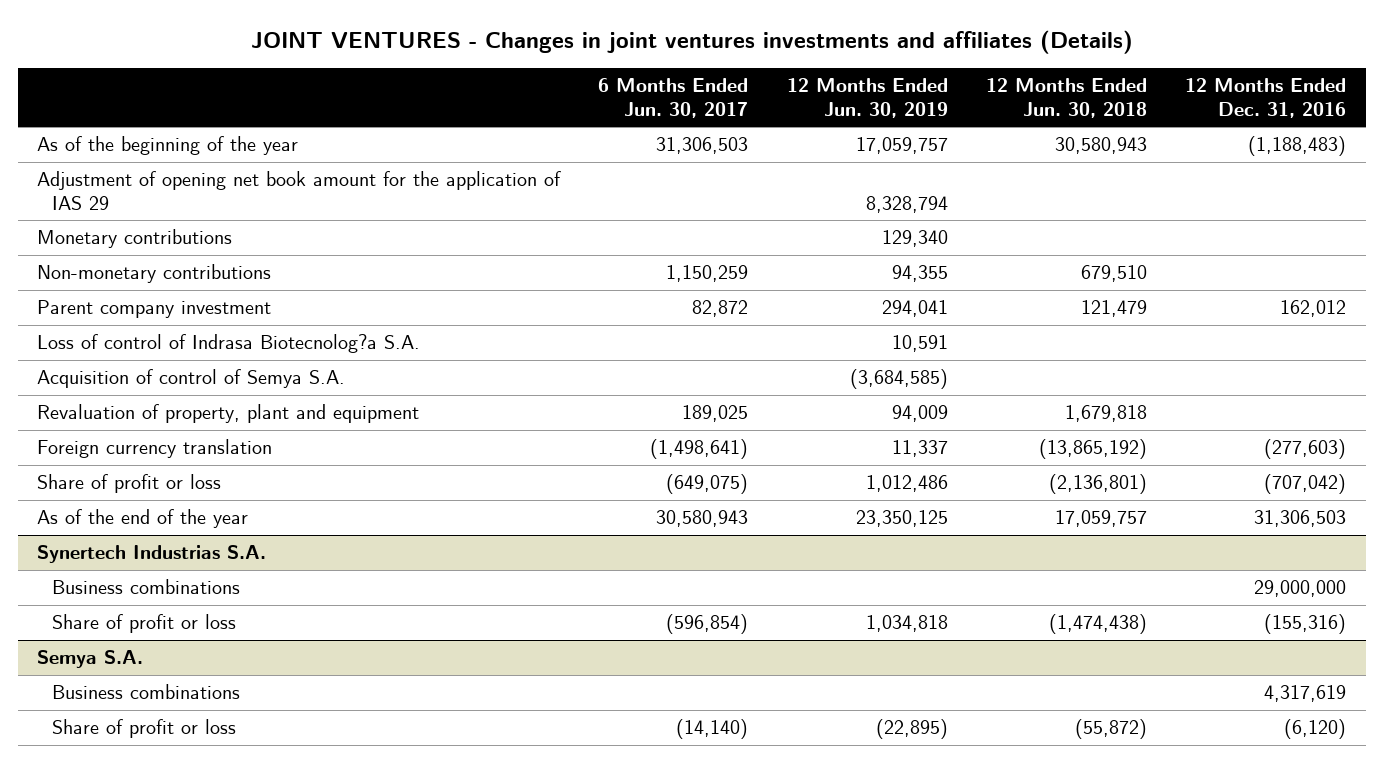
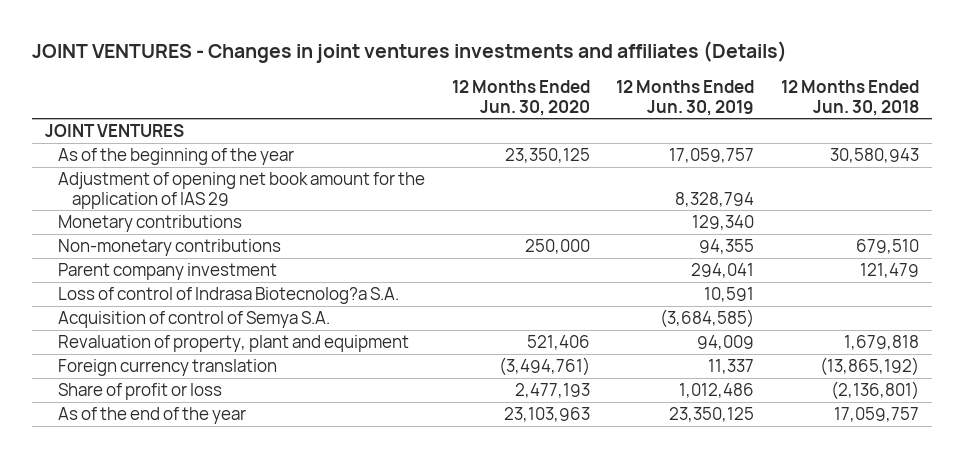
- | 6 Months Ended Jun. 30, 2017 | 12 Months Ended Jun. 30, 2019 | 12 Months Ended Jun. 30, 2018 | 12 Months Ended Dec. 31, 2016
+ | 12 Months Ended Jun. 30, 2020 | 12 Months Ended Jun. 30, 2019 | 12 Months Ended Jun. 30, 2018
+ JOINT VENTURES
- Synertech Industrias S.A.
- Business combinations | | | | 29,000,000
- Share of profit or loss | (596,854) | 1,034,818 | (1,474,438) | (155,316)
- Semya S.A.
- Business combinations | | | | 4,317,619
- Share of profit or loss | (14,140) | (22,895) | (55,872) | (6,120)

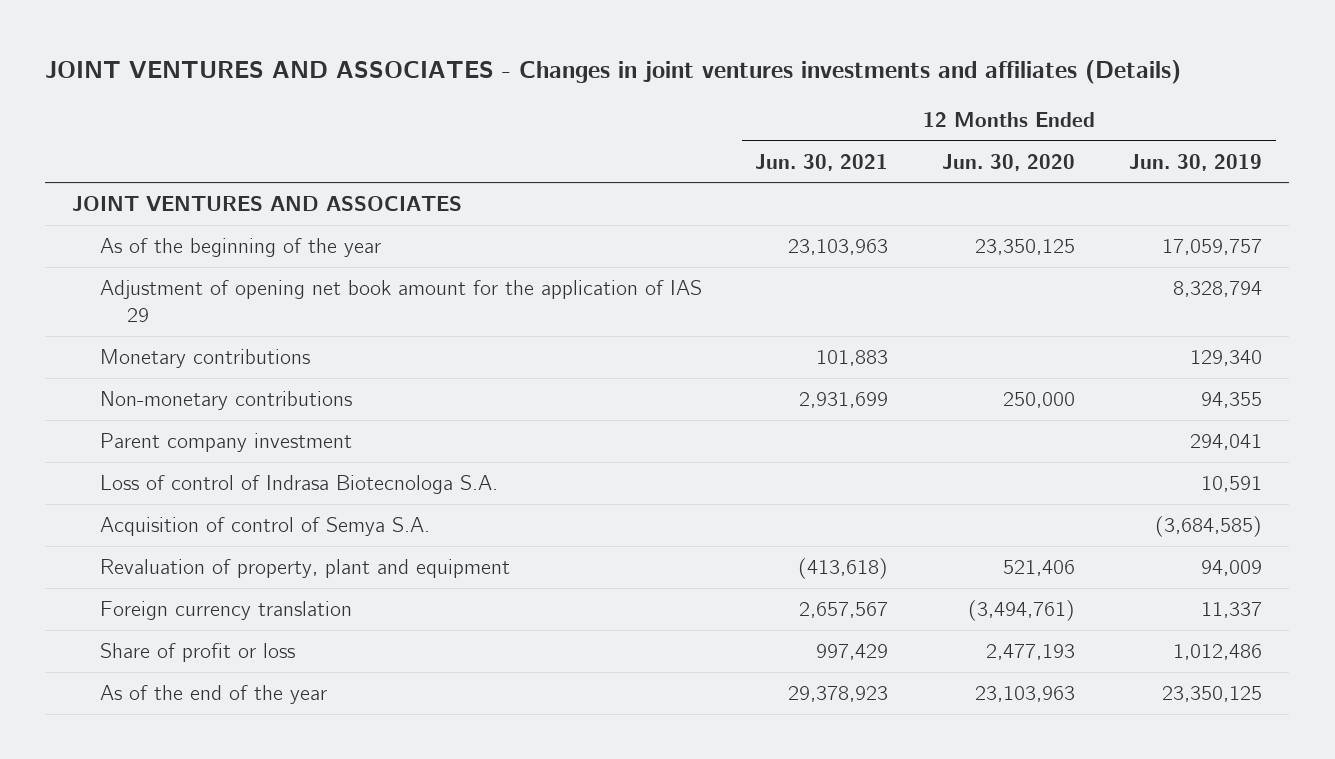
- JOINT VENTURES - Changes in joint ventures investments and affiliates (Details)
+ JOINT VENTURES AND ASSOCIATES - Changes in joint ventures investments and affiliates (Details)
- | 12 Months Ended Jun. 30, 2020 | 12 Months Ended Jun. 30, 2019 | 12 Months Ended Jun. 30, 2018
+ | 12 Months Ended Jun. 30, 2021 | 12 Months Ended Jun. 30, 2020 | 12 Months Ended Jun. 30, 2019
- JOINT VENTURES
+ JOINT VENTURES AND ASSOCIATES
- Loss of control of Indrasa Biotecnolog?a S.A. | | 10,591 |
+ Loss of control of Indrasa Biotecnologa S.A. | | | 10,591

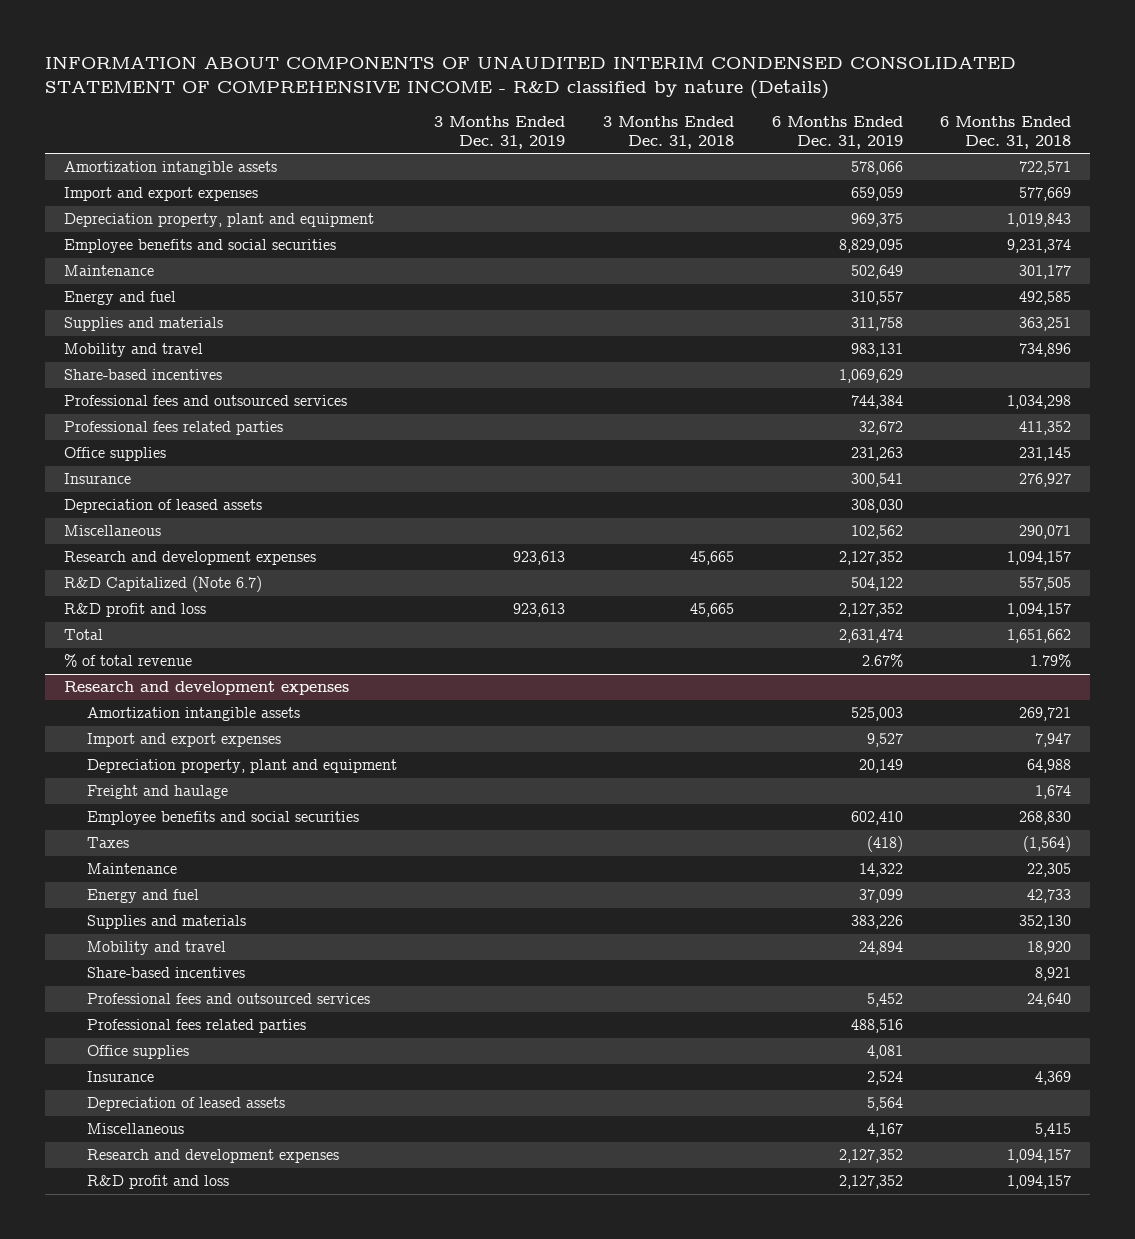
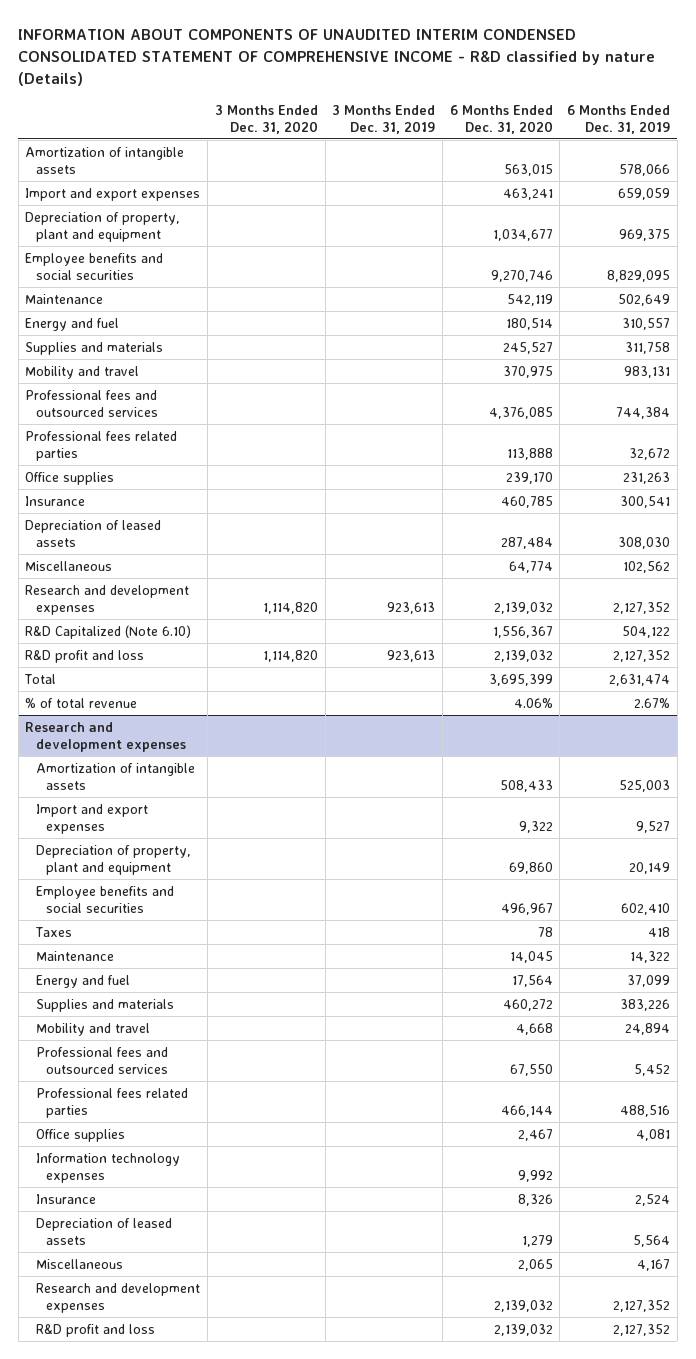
- | 3 Months Ended Dec. 31, 2019 | 3 Months Ended Dec. 31, 2018 | 6 Months Ended Dec. 31, 2019 | 6 Months Ended Dec. 31, 2018
+ | 3 Months Ended Dec. 31, 2020 | 3 Months Ended Dec. 31, 2019 | 6 Months Ended Dec. 31, 2020 | 6 Months Ended Dec. 31, 2019
- Amortization intangible assets | | | 578,066 | 722,571
+ Amortization of intangible assets | | | 563,015 | 578,066
- Depreciation property, plant and equipment | | | 969,375 | 1,019,843
+ Depreciation of property, plant and equipment | | | 1,034,677 | 969,375
- Share-based incentives | | | 1,069,629 |
- R&D Capitalized (Note 6.7) | | | 504,122 | 557,505
+ R&D Capitalized (Note 6.10) | | | 1,556,367 | 504,122
@ Research and development expenses
- Amortization intangible assets | | | 525,003 | 269,721
+ Amortization of intangible assets | | | 508,433 | 525,003
- Depreciation property, plant and equipment | | | 20,149 | 64,988
- Freight and haulage | | | | 1,674
+ Depreciation of property, plant and equipment | | | 69,860 | 20,149
- Taxes | | | (418) | (1,564)
+ Taxes | | | 78 | 418
- Share-based incentives | | | | 8,921
+ Information technology expenses | | | 9,992 |

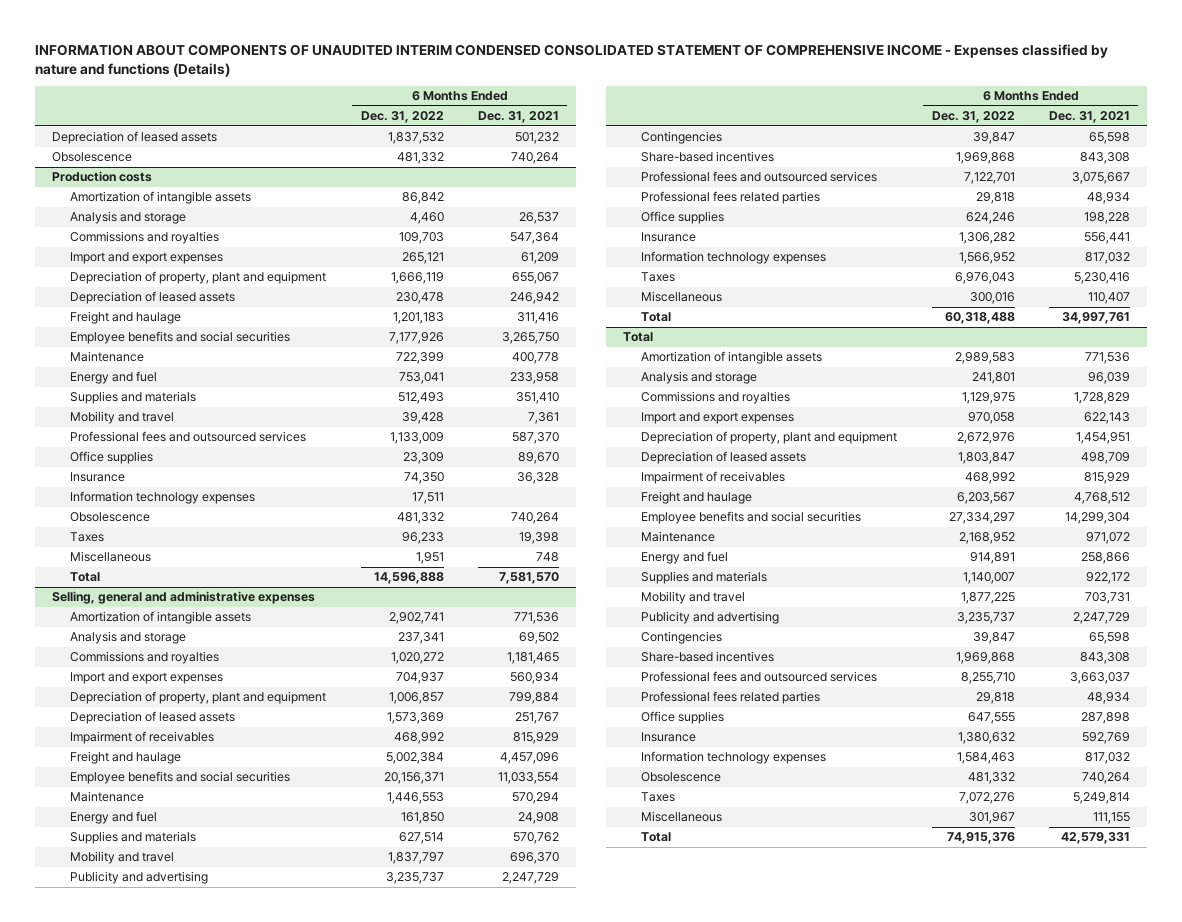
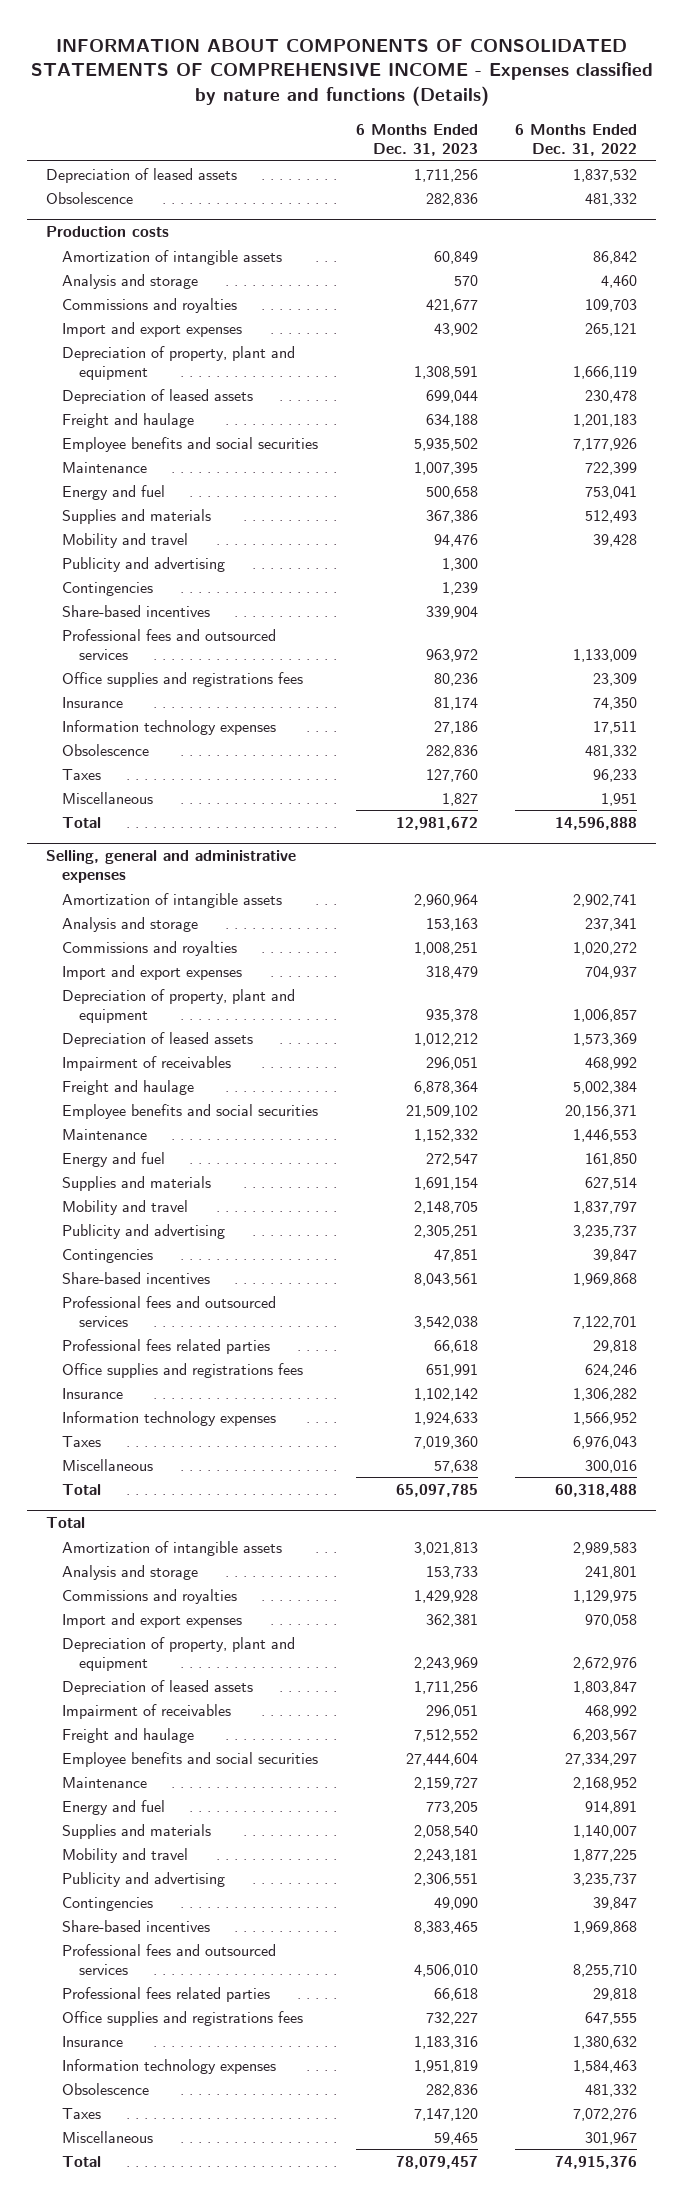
- INFORMATION ABOUT COMPONENTS OF UNAUDITED INTERIM CONDENSED CONSOLIDATED STATEMENT OF COMPREHENSIVE INCOME - Expenses classified by nature and functions (Details)
+ INFORMATION ABOUT COMPONENTS OF CONSOLIDATED STATEMENTS OF COMPREHENSIVE INCOME - Expenses classified by nature and functions (Details)
- | 6 Months Ended Dec. 31, 2022 | 6 Months Ended Dec. 31, 2021
+ | 6 Months Ended Dec. 31, 2023 | 6 Months Ended Dec. 31, 2022
@ Production costs
+ Publicity and advertising | 1,300 |
+ Contingencies | 1,239 |
+ Share-based incentives | 339,904 |
- Office supplies | 23,309 | 89,670
+ Office supplies and registrations fees | 80,236 | 23,309
@ Selling, general and administrative expenses
- Office supplies | 624,246 | 198,228
+ Office supplies and registrations fees | 651,991 | 624,246
@ Total
- Office supplies | 647,555 | 287,898
+ Office supplies and registrations fees | 732,227 | 647,555

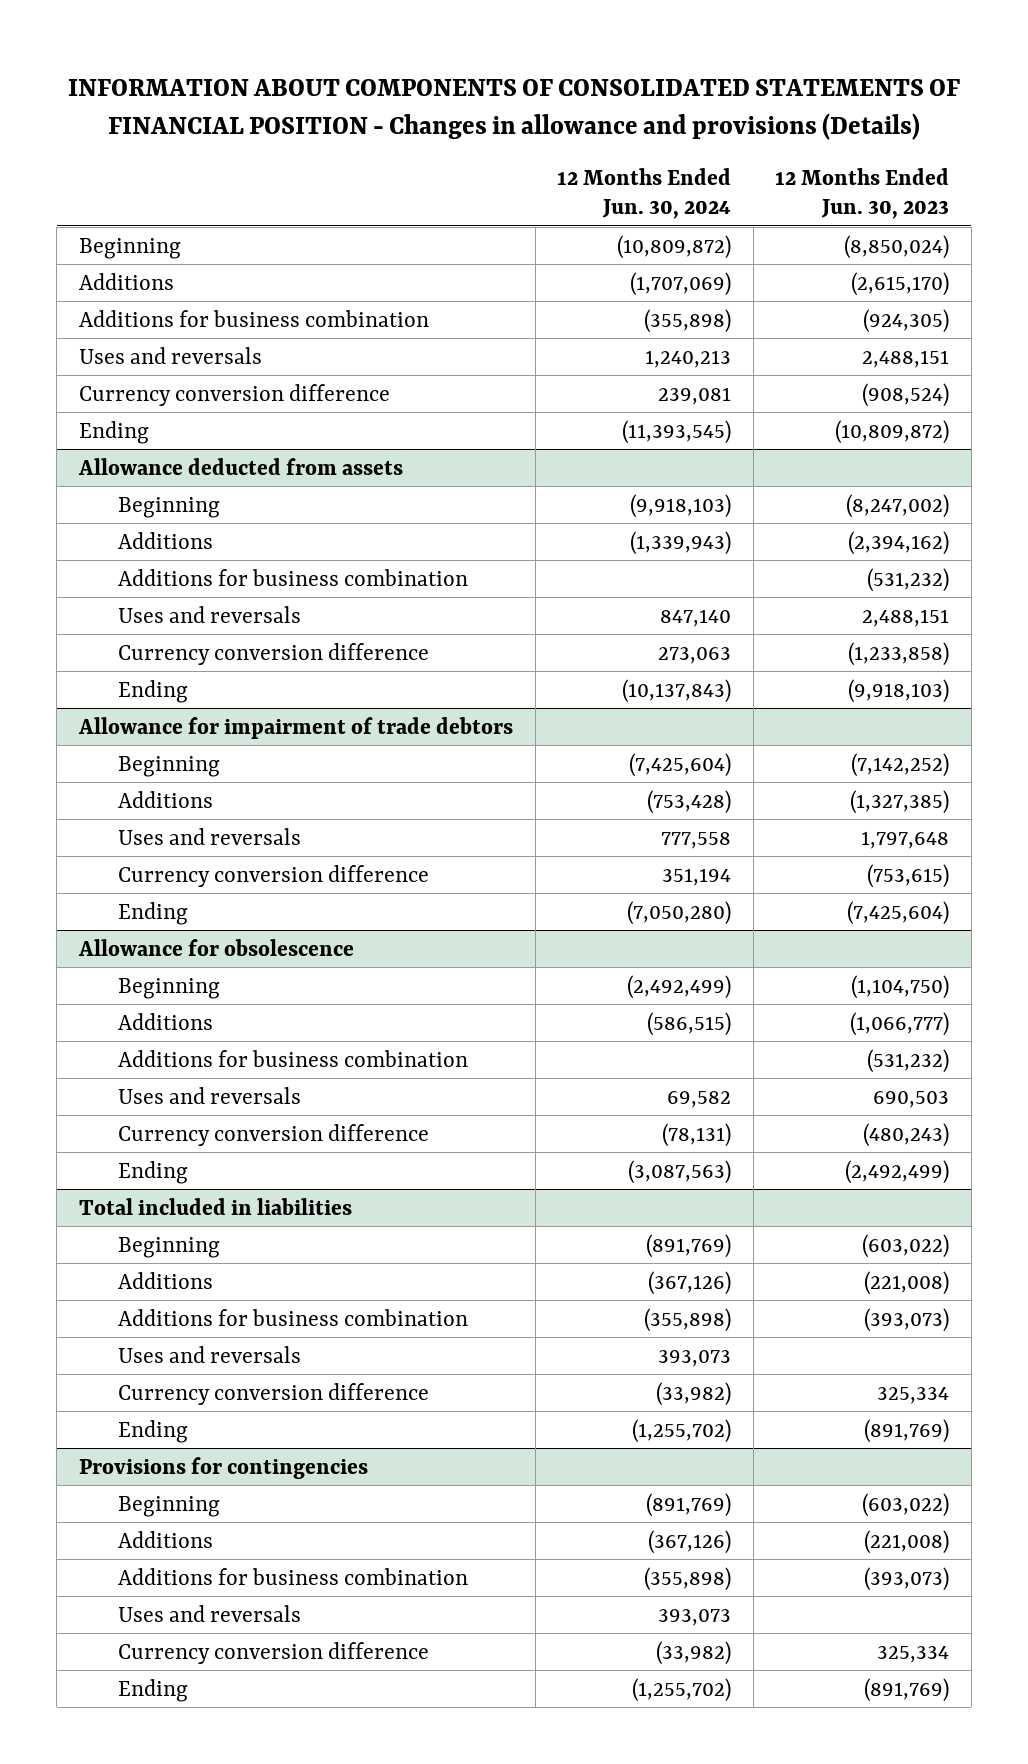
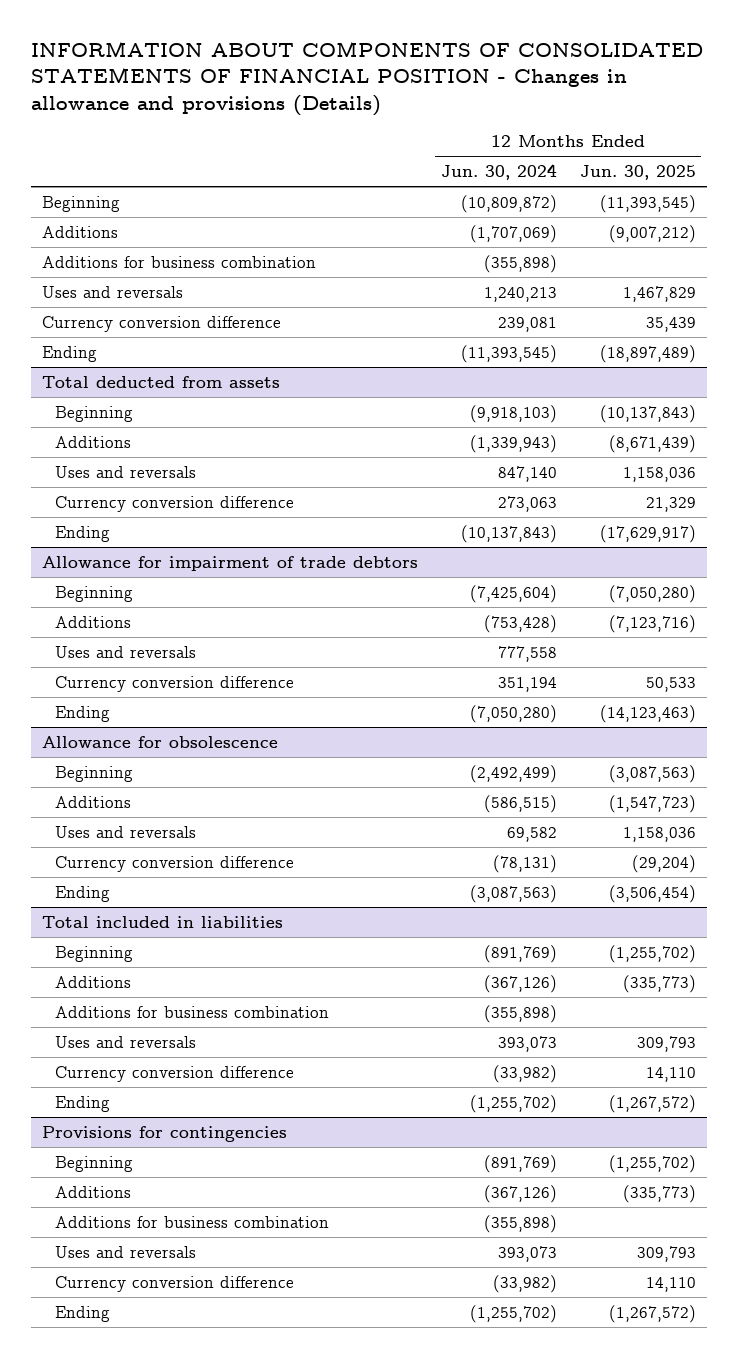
- | 12 Months Ended Jun. 30, 2024 | 12 Months Ended Jun. 30, 2023
+ | 12 Months Ended Jun. 30, 2024 | 12 Months Ended Jun. 30, 2025
- Allowance deducted from assets
+ Total deducted from assets
- Additions for business combination | | (531,232)
@ Allowance for obsolescence
- Additions for business combination | | (531,232)

